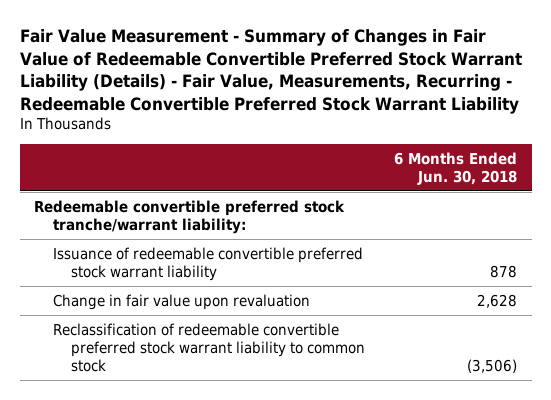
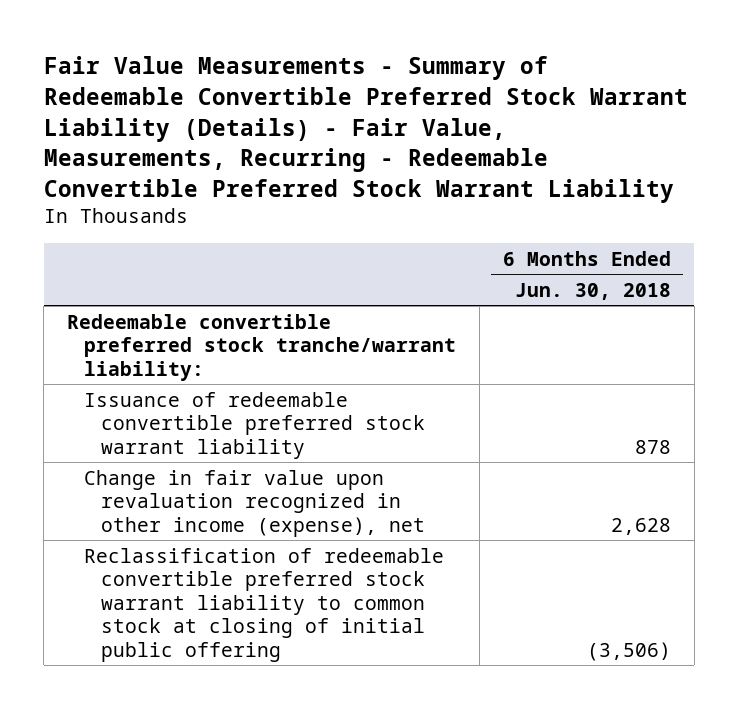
- Fair Value Measurement - Summary of Changes in Fair Value of Redeemable Convertible Preferred Stock Warrant Liability (Details) - Fair Value, Measurements, Recurring - Redeemable Convertible Preferred Stock Warrant Liability
+ Fair Value Measurements - Summary of Redeemable Convertible Preferred Stock Warrant Liability (Details) - Fair Value, Measurements, Recurring - Redeemable Convertible Preferred Stock Warrant Liability
- Change in fair value upon revaluation | 2,628
- Reclassification of redeemable convertible preferred stock warrant liability to common stock | (3,506)
+ Change in fair value upon revaluation recognized in other income (expense), net | 2,628
+ Reclassification of redeemable convertible preferred stock warrant liability to common stock at closing of initial public offering | (3,506)

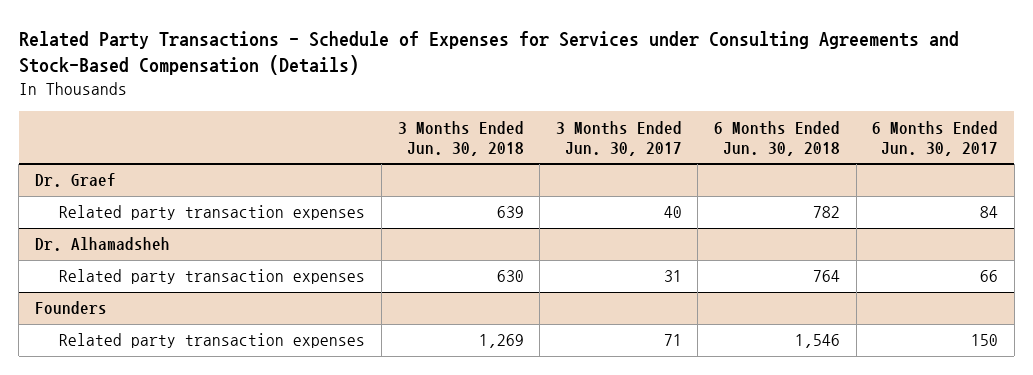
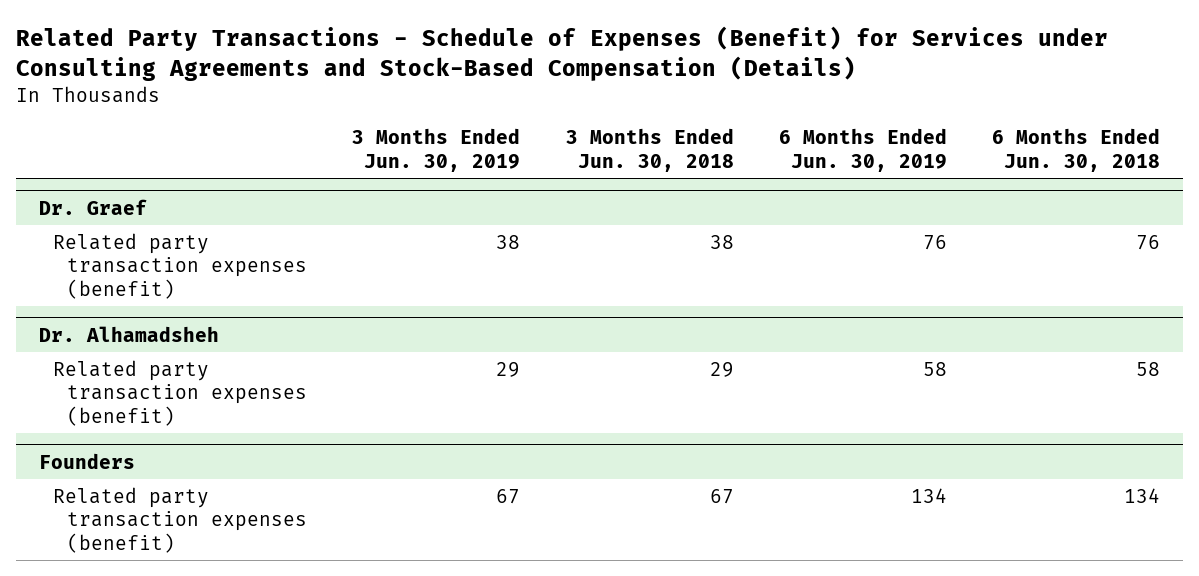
- Related Party Transactions - Schedule of Expenses for Services under Consulting Agreements and Stock-Based Compensation (Details)
+ Related Party Transactions - Schedule of Expenses (Benefit) for Services under Consulting Agreements and Stock-Based Compensation (Details)
- | 3 Months Ended Jun. 30, 2018 | 3 Months Ended Jun. 30, 2017 | 6 Months Ended Jun. 30, 2018 | 6 Months Ended Jun. 30, 2017
+ | 3 Months Ended Jun. 30, 2019 | 3 Months Ended Jun. 30, 2018 | 6 Months Ended Jun. 30, 2019 | 6 Months Ended Jun. 30, 2018
@ Dr. Graef
- Related party transaction expenses | 639 | 40 | 782 | 84
+ Related party transaction expenses (benefit) | 38 | 38 | 76 | 76
@ Dr. Alhamadsheh
- Related party transaction expenses | 630 | 31 | 764 | 66
+ Related party transaction expenses (benefit) | 29 | 29 | 58 | 58
@ Founders
- Related party transaction expenses | 1,269 | 71 | 1,546 | 150
+ Related party transaction expenses (benefit) | 67 | 67 | 134 | 134

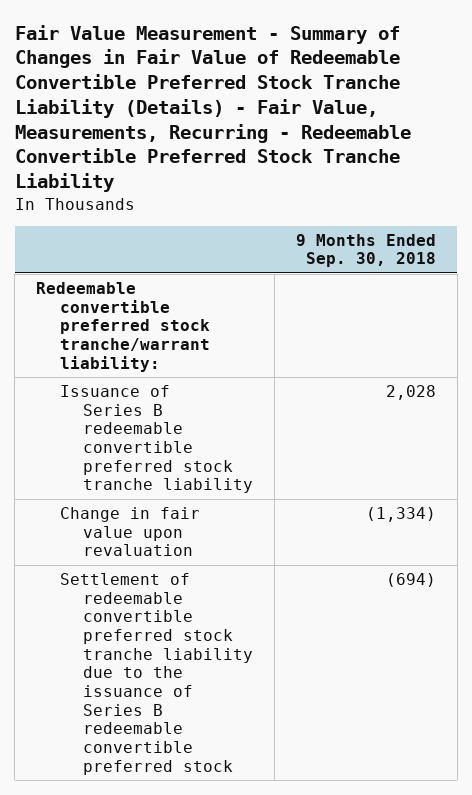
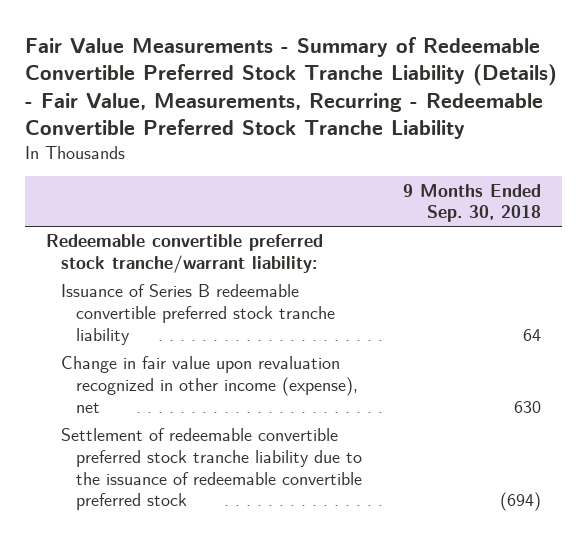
- Fair Value Measurement - Summary of Changes in Fair Value of Redeemable Convertible Preferred Stock Tranche Liability (Details) - Fair Value, Measurements, Recurring - Redeemable Convertible Preferred Stock Tranche Liability
+ Fair Value Measurements - Summary of Redeemable Convertible Preferred Stock Tranche Liability (Details) - Fair Value, Measurements, Recurring - Redeemable Convertible Preferred Stock Tranche Liability
- Issuance of Series B redeemable convertible preferred stock tranche liability | 2,028
- Change in fair value upon revaluation | (1,334)
- Settlement of redeemable convertible preferred stock tranche liability due to the issuance of Series B redeemable convertible preferred stock | (694)
+ Issuance of Series B redeemable convertible preferred stock tranche liability | 64
+ Change in fair value upon revaluation recognized in other income (expense), net | 630
+ Settlement of redeemable convertible preferred stock tranche liability due to the issuance of redeemable convertible preferred stock | (694)

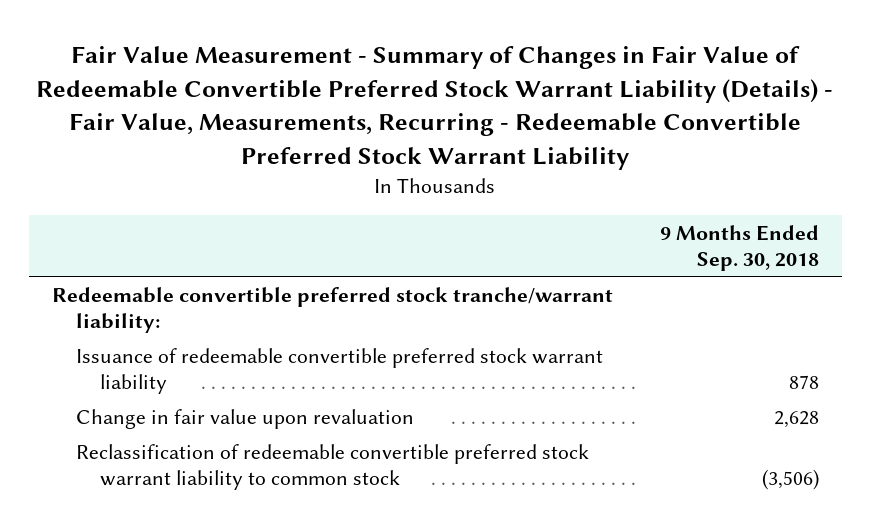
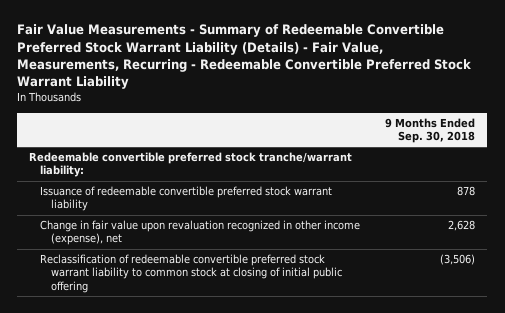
- Fair Value Measurement - Summary of Changes in Fair Value of Redeemable Convertible Preferred Stock Warrant Liability (Details) - Fair Value, Measurements, Recurring - Redeemable Convertible Preferred Stock Warrant Liability
+ Fair Value Measurements - Summary of Redeemable Convertible Preferred Stock Warrant Liability (Details) - Fair Value, Measurements, Recurring - Redeemable Convertible Preferred Stock Warrant Liability
- Change in fair value upon revaluation | 2,628
- Reclassification of redeemable convertible preferred stock warrant liability to common stock | (3,506)
+ Change in fair value upon revaluation recognized in other income (expense), net | 2,628
+ Reclassification of redeemable convertible preferred stock warrant liability to common stock at closing of initial public offering | (3,506)

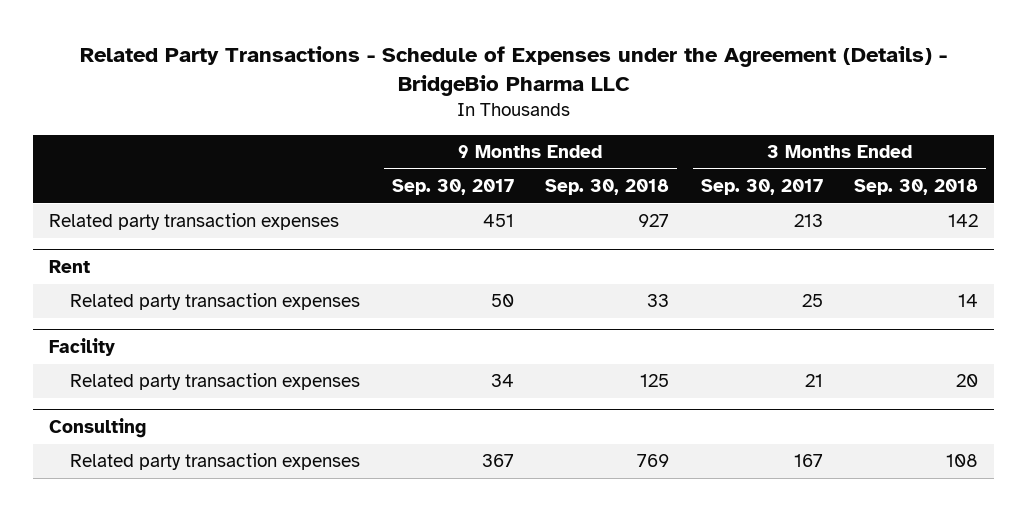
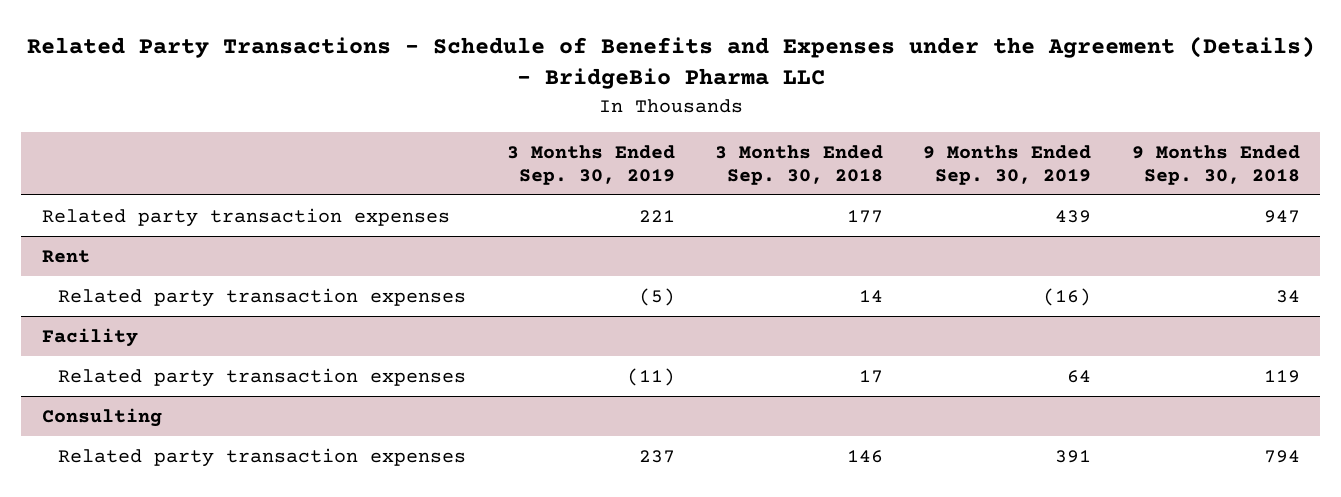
- Related Party Transactions - Schedule of Expenses under the Agreement (Details) - BridgeBio Pharma LLC
+ Related Party Transactions - Schedule of Benefits and Expenses under the Agreement (Details) - BridgeBio Pharma LLC
- | 9 Months Ended Sep. 30, 2017 | 9 Months Ended Sep. 30, 2018 | 3 Months Ended Sep. 30, 2017 | 3 Months Ended Sep. 30, 2018
+ | 3 Months Ended Sep. 30, 2019 | 3 Months Ended Sep. 30, 2018 | 9 Months Ended Sep. 30, 2019 | 9 Months Ended Sep. 30, 2018
- Related party transaction expenses | 451 | 927 | 213 | 142
+ Related party transaction expenses | 221 | 177 | 439 | 947
@ Rent
- Related party transaction expenses | 50 | 33 | 25 | 14
+ Related party transaction expenses | (5) | 14 | (16) | 34
@ Facility
- Related party transaction expenses | 34 | 125 | 21 | 20
+ Related party transaction expenses | (11) | 17 | 64 | 119
@ Consulting
- Related party transaction expenses | 367 | 769 | 167 | 108
+ Related party transaction expenses | 237 | 146 | 391 | 794

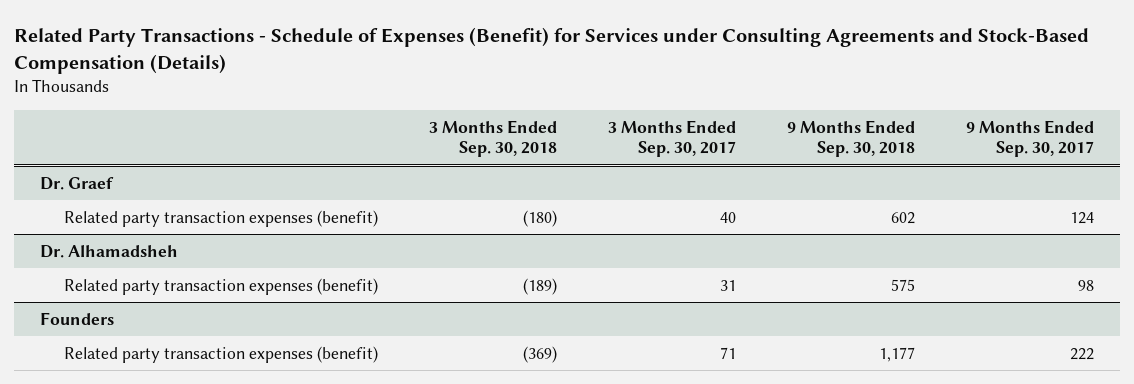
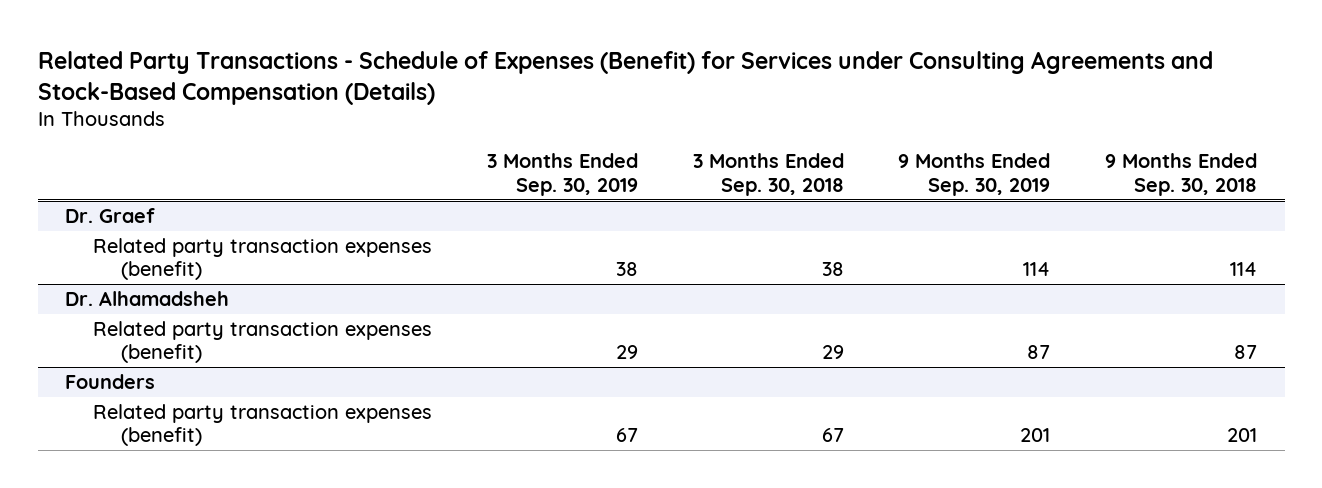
- | 3 Months Ended Sep. 30, 2018 | 3 Months Ended Sep. 30, 2017 | 9 Months Ended Sep. 30, 2018 | 9 Months Ended Sep. 30, 2017
+ | 3 Months Ended Sep. 30, 2019 | 3 Months Ended Sep. 30, 2018 | 9 Months Ended Sep. 30, 2019 | 9 Months Ended Sep. 30, 2018
@ Dr. Graef
- Related party transaction expenses (benefit) | (180) | 40 | 602 | 124
+ Related party transaction expenses (benefit) | 38 | 38 | 114 | 114
@ Dr. Alhamadsheh
- Related party transaction expenses (benefit) | (189) | 31 | 575 | 98
+ Related party transaction expenses (benefit) | 29 | 29 | 87 | 87
@ Founders
- Related party transaction expenses (benefit) | (369) | 71 | 1,177 | 222
+ Related party transaction expenses (benefit) | 67 | 67 | 201 | 201

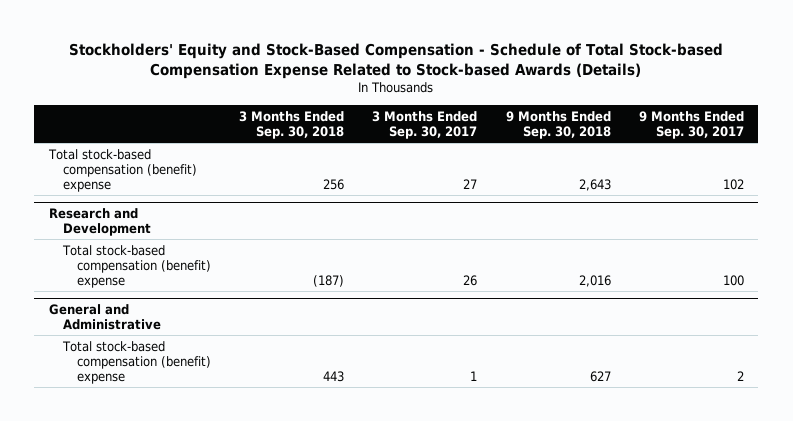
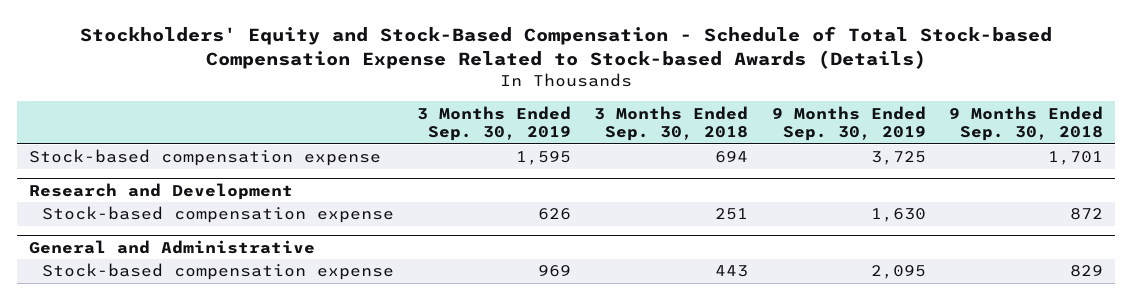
- | 3 Months Ended Sep. 30, 2018 | 3 Months Ended Sep. 30, 2017 | 9 Months Ended Sep. 30, 2018 | 9 Months Ended Sep. 30, 2017
+ | 3 Months Ended Sep. 30, 2019 | 3 Months Ended Sep. 30, 2018 | 9 Months Ended Sep. 30, 2019 | 9 Months Ended Sep. 30, 2018
- Total stock-based compensation (benefit) expense | 256 | 27 | 2,643 | 102
+ Stock-based compensation expense | 1,595 | 694 | 3,725 | 1,701
@ Research and Development
- Total stock-based compensation (benefit) expense | (187) | 26 | 2,016 | 100
+ Stock-based compensation expense | 626 | 251 | 1,630 | 872
@ General and Administrative
- Total stock-based compensation (benefit) expense | 443 | 1 | 627 | 2
+ Stock-based compensation expense | 969 | 443 | 2,095 | 829

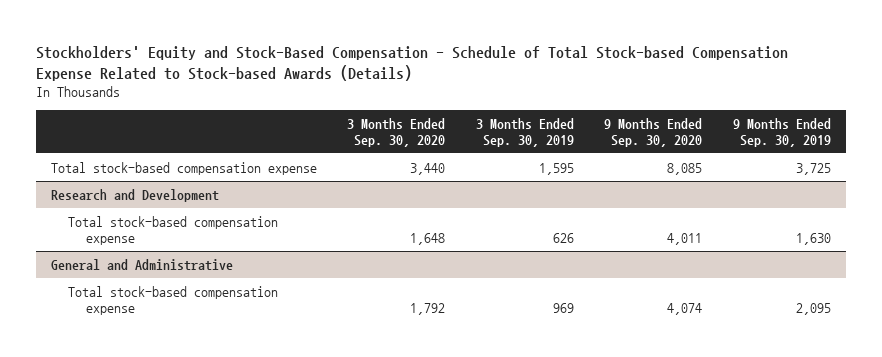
- | 3 Months Ended Sep. 30, 2019 | 3 Months Ended Sep. 30, 2018 | 9 Months Ended Sep. 30, 2019 | 9 Months Ended Sep. 30, 2018
+ | 3 Months Ended Sep. 30, 2020 | 3 Months Ended Sep. 30, 2019 | 9 Months Ended Sep. 30, 2020 | 9 Months Ended Sep. 30, 2019
- Stock-based compensation expense | 1,595 | 694 | 3,725 | 1,701
+ Total stock-based compensation expense | 3,440 | 1,595 | 8,085 | 3,725
@ Research and Development
- Stock-based compensation expense | 626 | 251 | 1,630 | 872
+ Total stock-based compensation expense | 1,648 | 626 | 4,011 | 1,630
@ General and Administrative
- Stock-based compensation expense | 969 | 443 | 2,095 | 829
+ Total stock-based compensation expense | 1,792 | 969 | 4,074 | 2,095

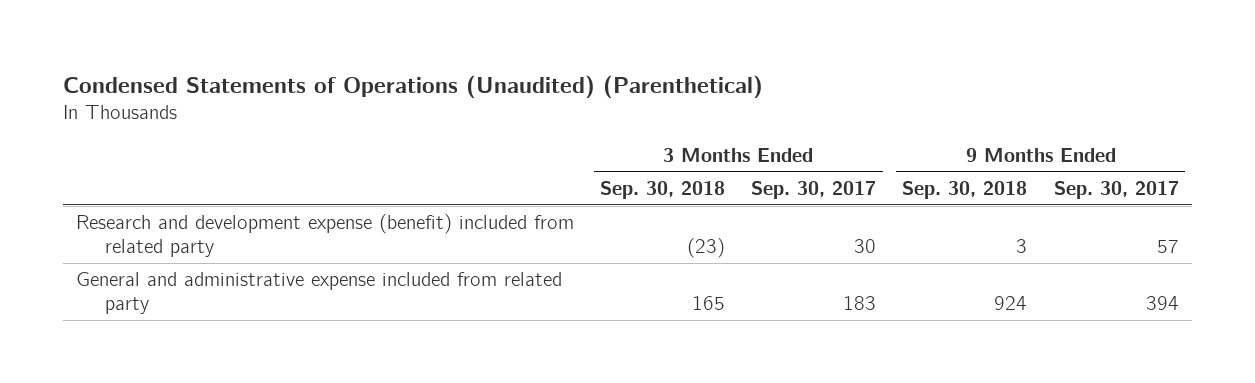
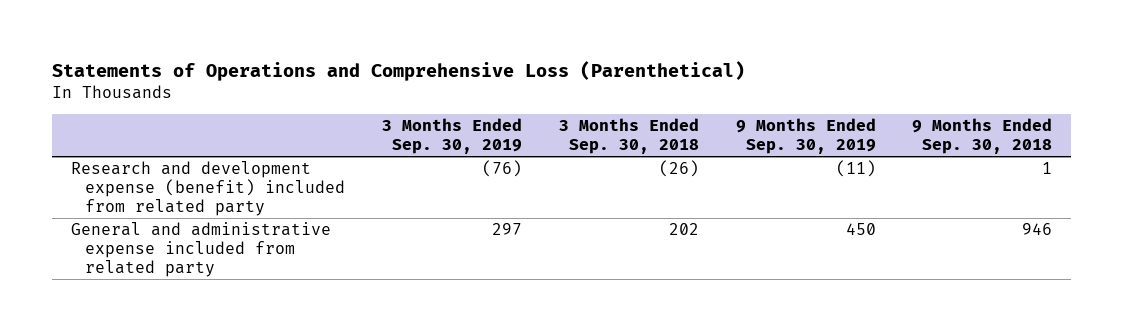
- Condensed Statements of Operations (Unaudited) (Parenthetical)
+ Statements of Operations and Comprehensive Loss (Parenthetical)
- | 3 Months Ended Sep. 30, 2018 | 3 Months Ended Sep. 30, 2017 | 9 Months Ended Sep. 30, 2018 | 9 Months Ended Sep. 30, 2017
+ | 3 Months Ended Sep. 30, 2019 | 3 Months Ended Sep. 30, 2018 | 9 Months Ended Sep. 30, 2019 | 9 Months Ended Sep. 30, 2018
- Research and development expense (benefit) included from related party | (23) | 30 | 3 | 57
- General and administrative expense included from related party | 165 | 183 | 924 | 394
+ Research and development expense (benefit) included from related party | (76) | (26) | (11) | 1
+ General and administrative expense included from related party | 297 | 202 | 450 | 946

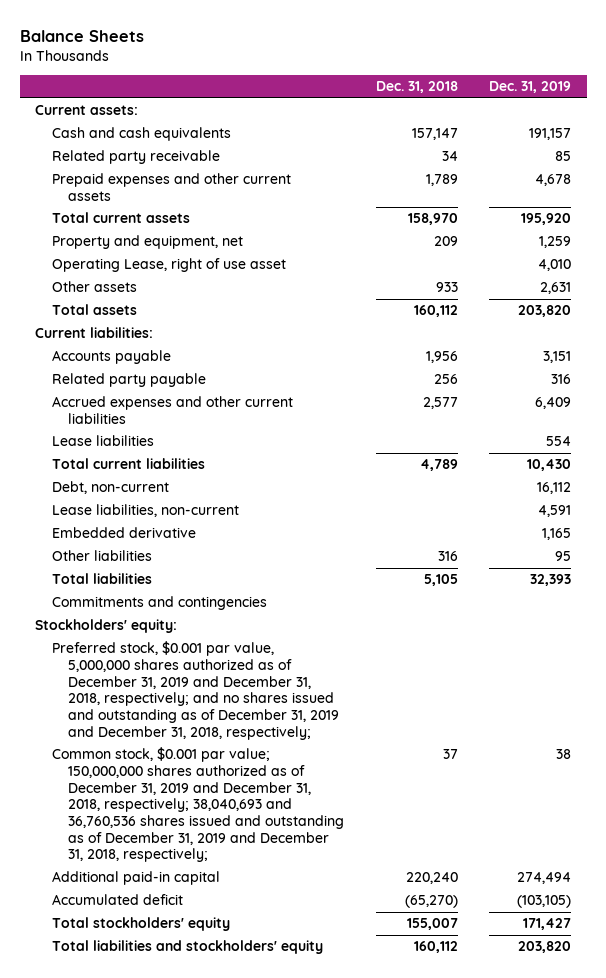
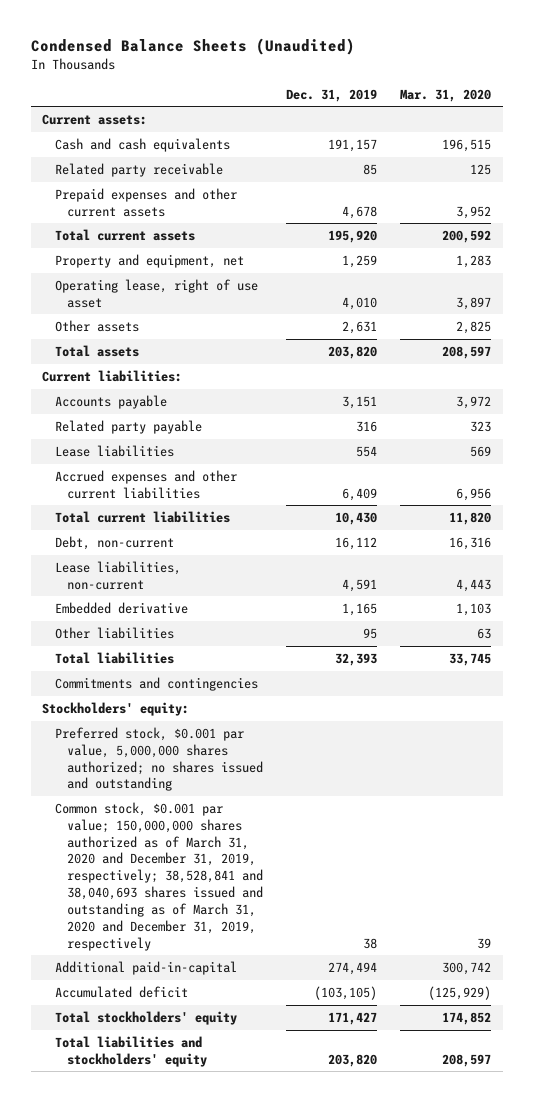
- Balance Sheets
+ Condensed Balance Sheets (Unaudited)
- | Dec. 31, 2018 | Dec. 31, 2019
+ | Dec. 31, 2019 | Mar. 31, 2020
- Operating Lease, right of use asset | | 4,010
+ Operating lease, right of use asset | 4,010 | 3,897
moved down: Accrued expenses and other current liabilities | 6,409 | 6,956
- Preferred stock, $0.001 par value, 5,000,000 shares authorized as of December 31, 2019 and December 31, 2018, respectively; and no shares issued and outstanding as of December 31, 2019 and December 31, 2018, respectively;
- Common stock, $0.001 par value; 150,000,000 shares authorized as of December 31, 2019 and December 31, 2018, respectively; 38,040,693 and 36,760,536 shares issued and outstanding as of December 31, 2019 and December 31, 2018, respectively; | 37 | 38
- Additional paid-in capital | 220,240 | 274,494
+ Preferred stock, $0.001 par value, 5,000,000 shares authorized; no shares issued and outstanding
+ Common stock, $0.001 par value; 150,000,000 shares authorized as of March 31, 2020 and December 31, 2019, respectively; 38,528,841 and 38,040,693 shares issued and outstanding as of March 31, 2020 and December 31, 2019, respectively | 38 | 39
+ Additional paid-in-capital | 274,494 | 300,742

